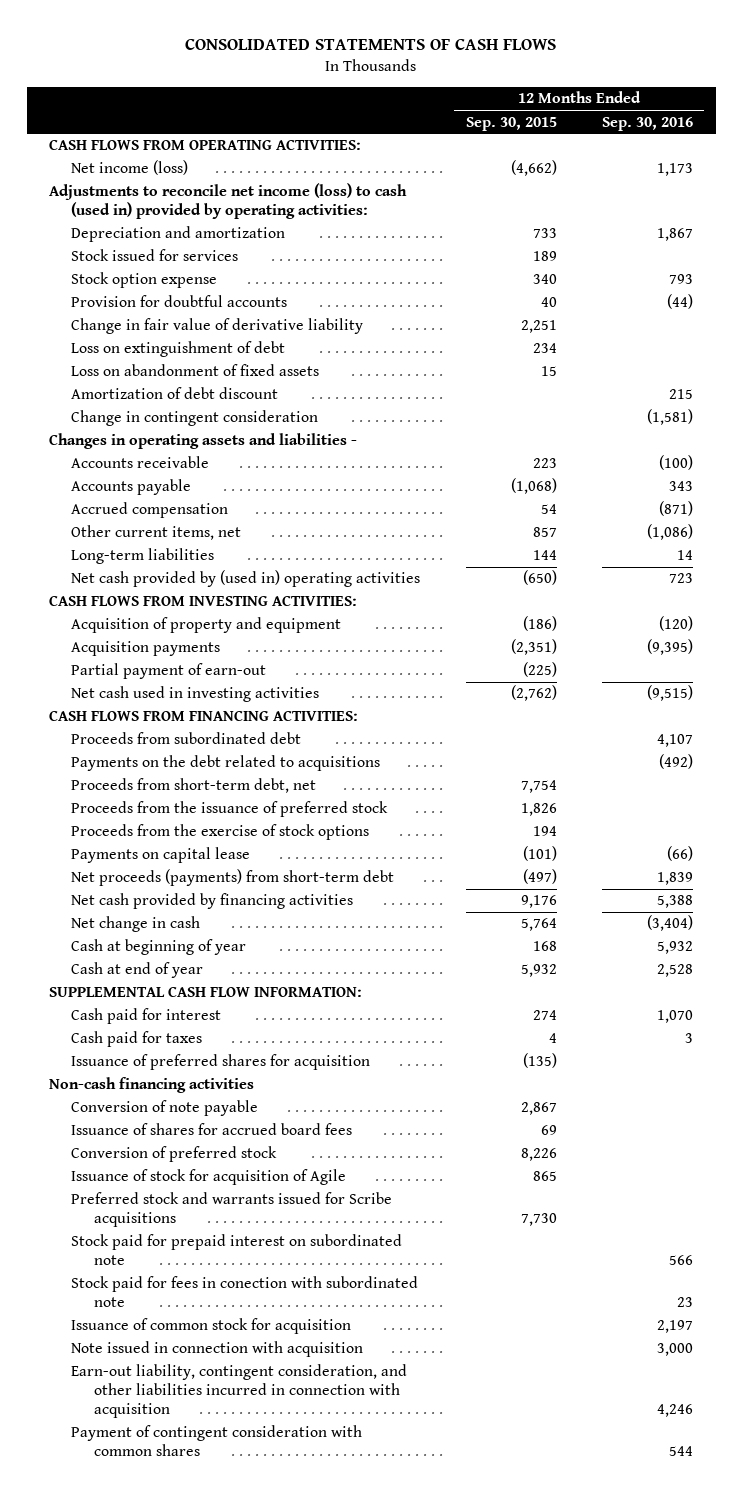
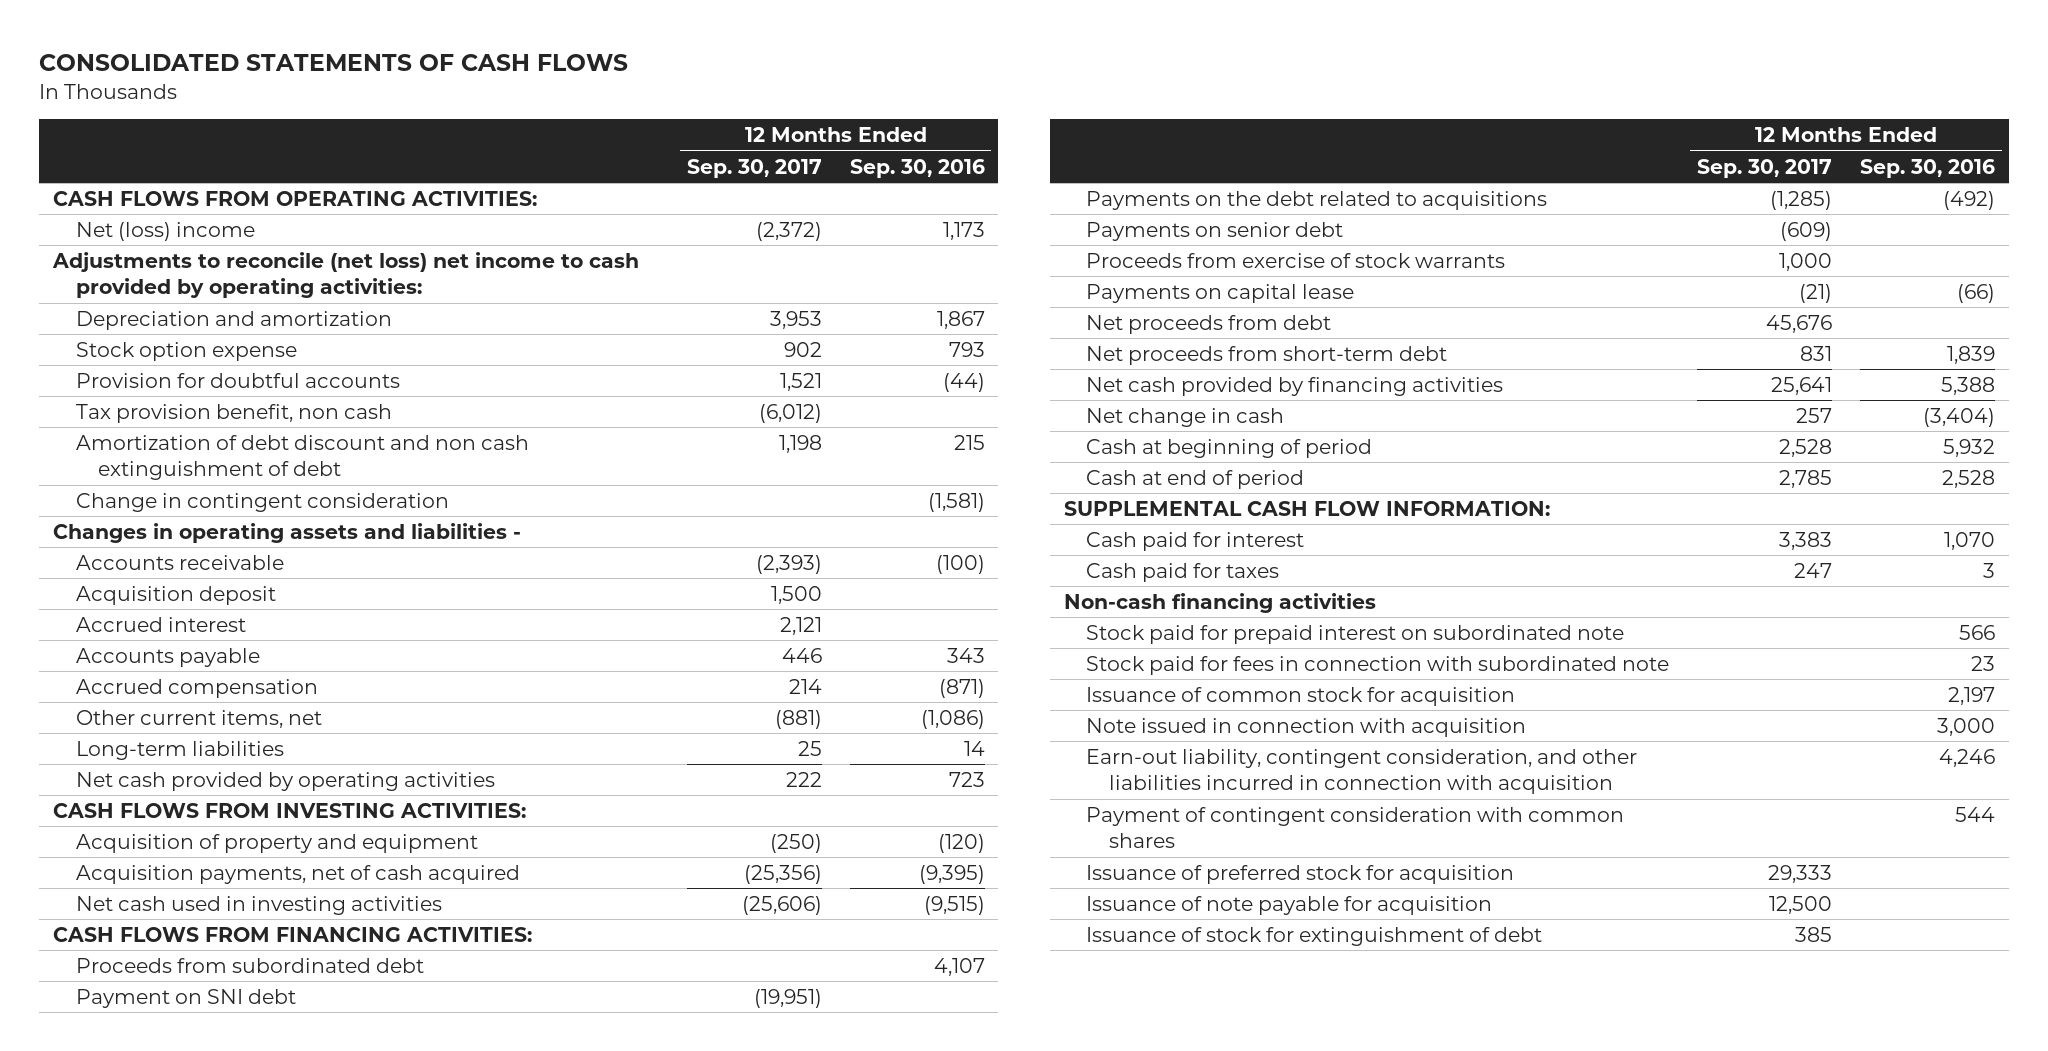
- | 12 Months Ended Sep. 30, 2015 | 12 Months Ended Sep. 30, 2016
+ | 12 Months Ended Sep. 30, 2017 | 12 Months Ended Sep. 30, 2016
- Net income (loss) | (4,662) | 1,173
- Adjustments to reconcile net income (loss) to cash (used in) provided by operating activities:
+ Net (loss) income | (2,372) | 1,173
+ Adjustments to reconcile (net loss) net income to cash provided by operating activities:
- Stock issued for services | 189 |
- Change in fair value of derivative liability | 2,251 |
- Loss on extinguishment of debt | 234 |
- Loss on abandonment of fixed assets | 15 |
- Amortization of debt discount | | 215
+ Tax provision benefit, non cash | (6,012) |
+ Amortization of debt discount and non cash extinguishment of debt | 1,198 | 215
+ Acquisition deposit | 1,500 |
+ Accrued interest | 2,121 |
- Net cash provided by (used in) operating activities | (650) | 723
+ Net cash provided by operating activities | 222 | 723
- Acquisition payments | (2,351) | (9,395)
- Partial payment of earn-out | (225) |
+ Acquisition payments, net of cash acquired | (25,356) | (9,395)
+ Payment on SNI debt | (19,951) |
- Proceeds from short-term debt, net | 7,754 |
- Proceeds from the issuance of preferred stock | 1,826 |
- Proceeds from the exercise of stock options | 194 |
+ Payments on senior debt | (609) |
+ Proceeds from exercise of stock warrants | 1,000 |
- Net proceeds (payments) from short-term debt | (497) | 1,839
+ Net proceeds from debt | 45,676 |
+ Net proceeds from short-term debt | 831 | 1,839
- Cash at beginning of year | 168 | 5,932
- Cash at end of year | 5,932 | 2,528
+ Cash at beginning of period | 2,528 | 5,932
+ Cash at end of period | 2,785 | 2,528
- Issuance of preferred shares for acquisition | (135) |
- Conversion of note payable | 2,867 |
- Issuance of shares for accrued board fees | 69 |
- Conversion of preferred stock | 8,226 |
- Issuance of stock for acquisition of Agile | 865 |
- Preferred stock and warrants issued for Scribe acquisitions | 7,730 |
- Stock paid for fees in conection with subordinated note | | 23
+ Stock paid for fees in connection with subordinated note | | 23
+ Issuance of preferred stock for acquisition | 29,333 |
+ Issuance of note payable for acquisition | 12,500 |
+ Issuance of stock for extinguishment of debt | 385 |

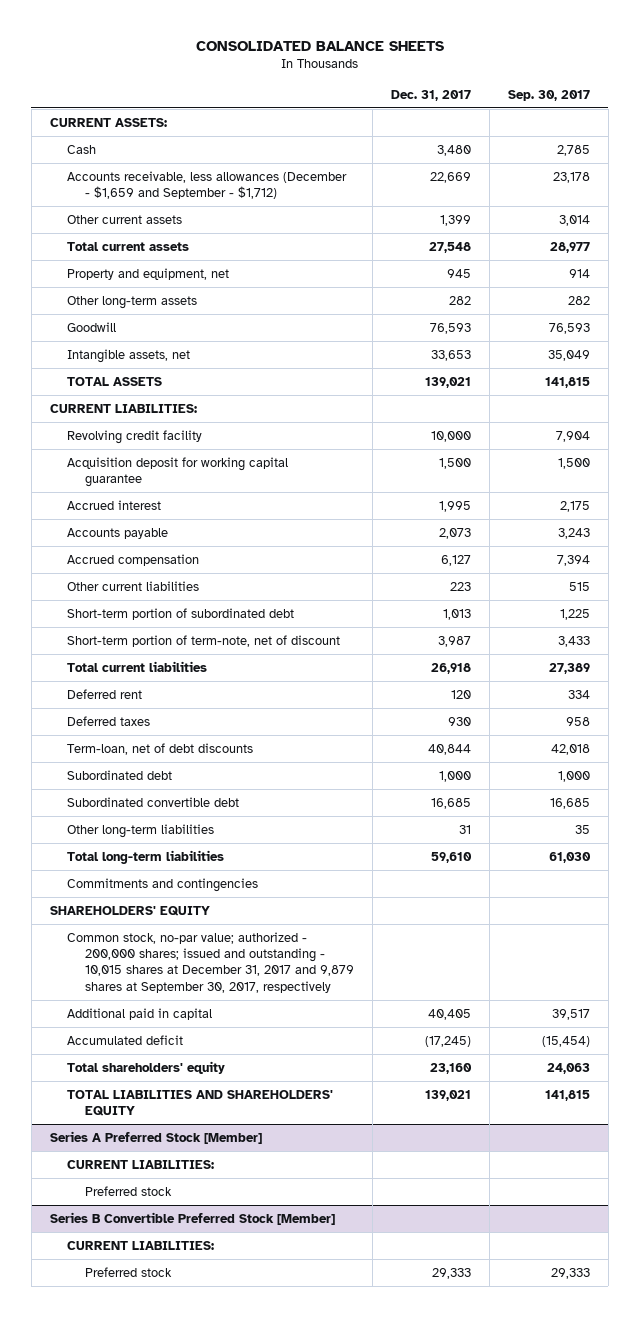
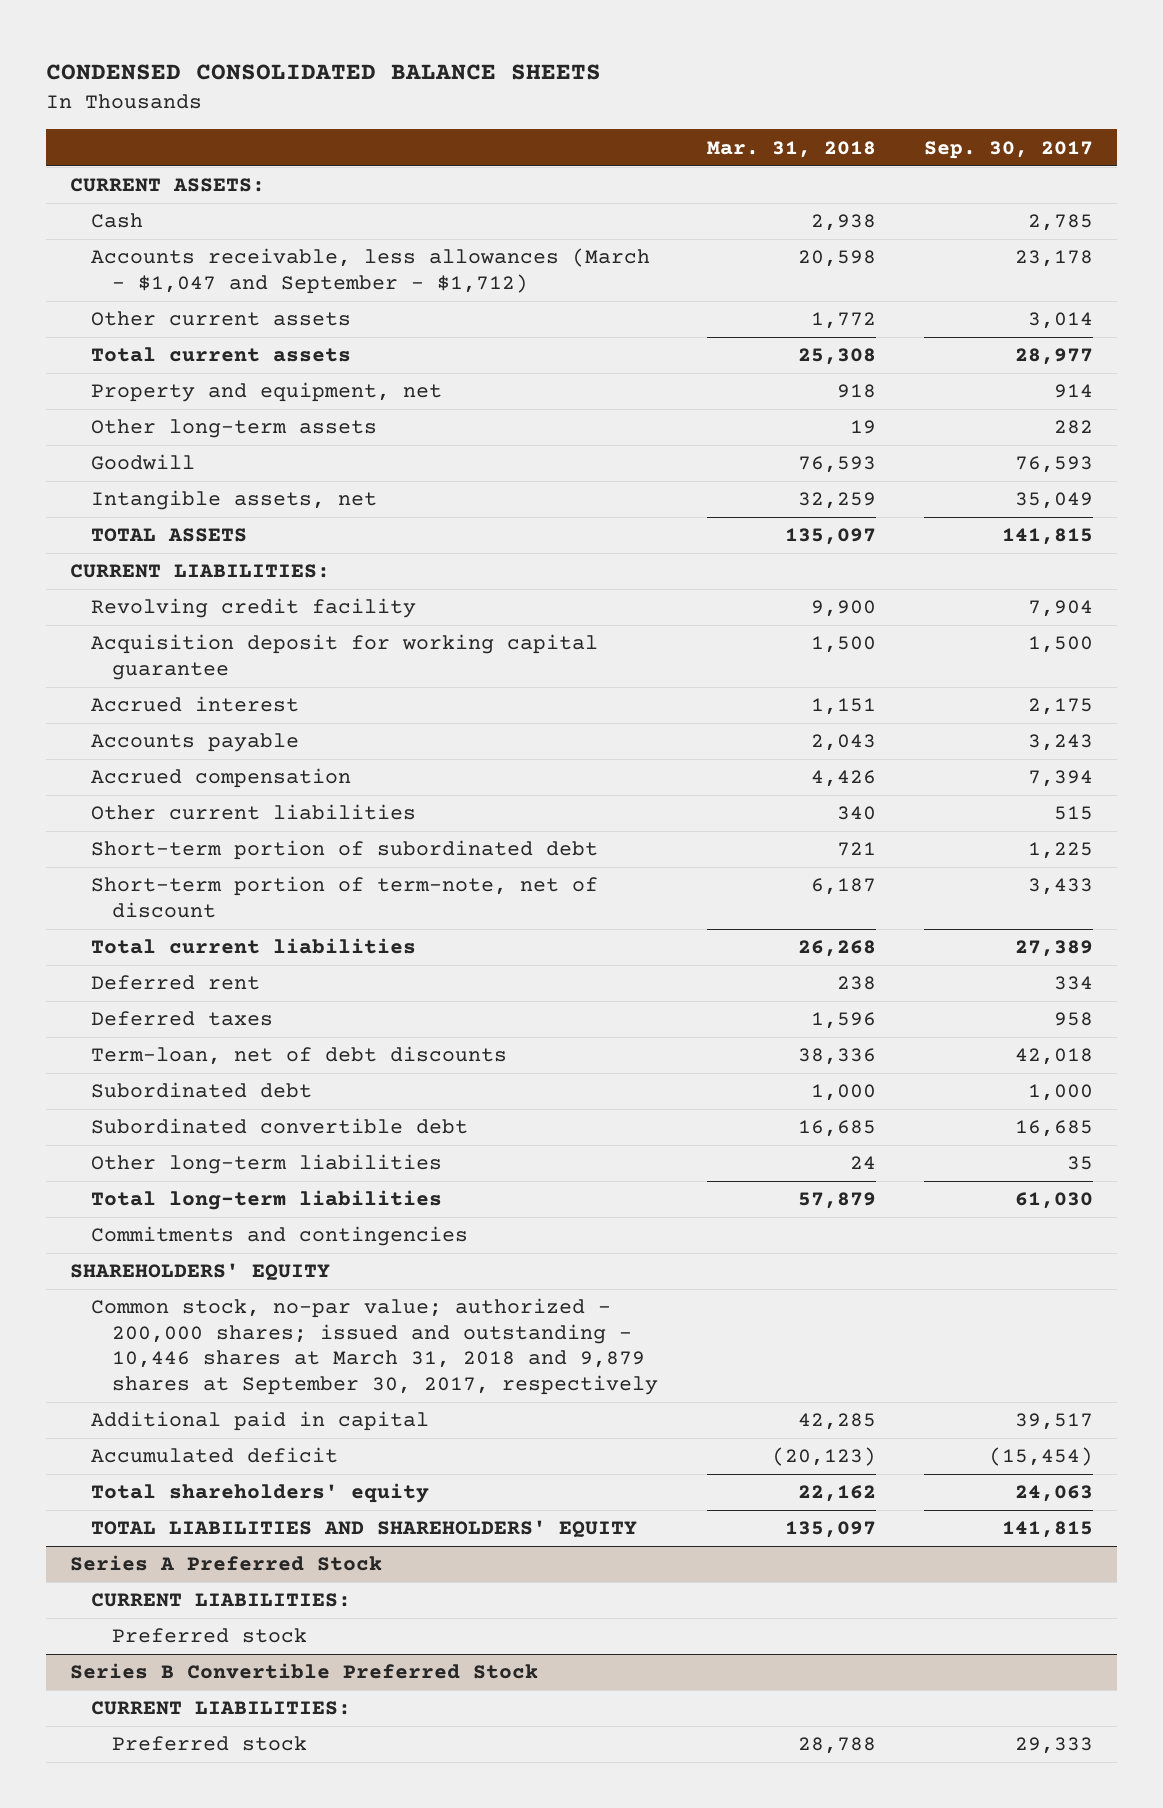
- CONSOLIDATED BALANCE SHEETS
+ CONDENSED CONSOLIDATED BALANCE SHEETS
- | Dec. 31, 2017 | Sep. 30, 2017
+ | Mar. 31, 2018 | Sep. 30, 2017
- Accounts receivable, less allowances (December - $1,659 and September - $1,712) | 22,669 | 23,178
+ Accounts receivable, less allowances (March - $1,047 and September - $1,712) | 20,598 | 23,178
- Common stock, no-par value; authorized - 200,000 shares; issued and outstanding - 10,015 shares at December 31, 2017 and 9,879 shares at September 30, 2017, respectively
+ Common stock, no-par value; authorized - 200,000 shares; issued and outstanding - 10,446 shares at March 31, 2018 and 9,879 shares at September 30, 2017, respectively
- Series A Preferred Stock [Member]
+ Series A Preferred Stock
- Series B Convertible Preferred Stock [Member]
+ Series B Convertible Preferred Stock

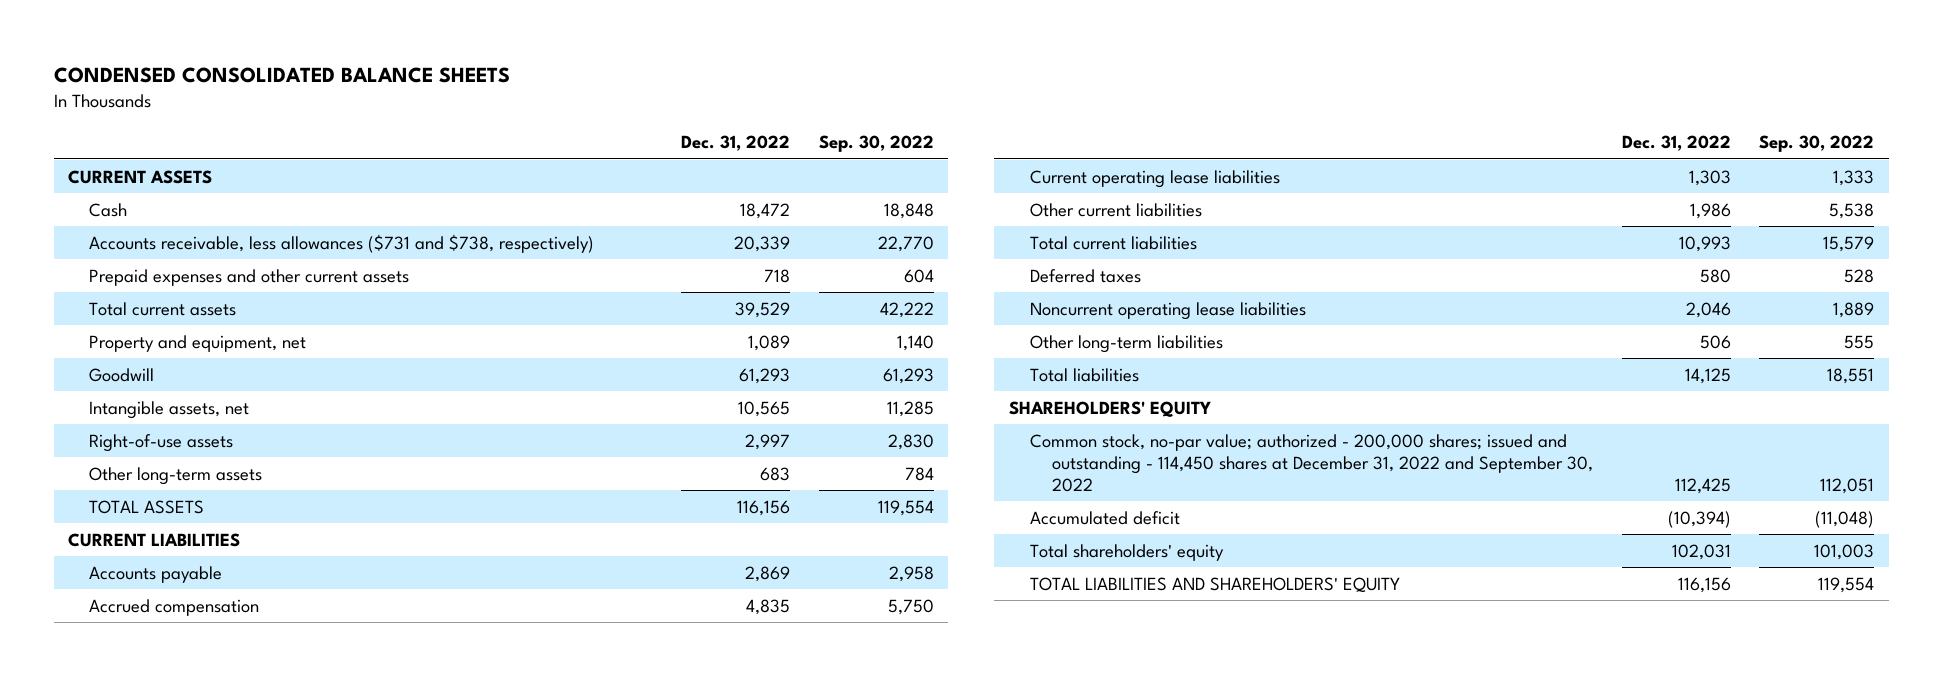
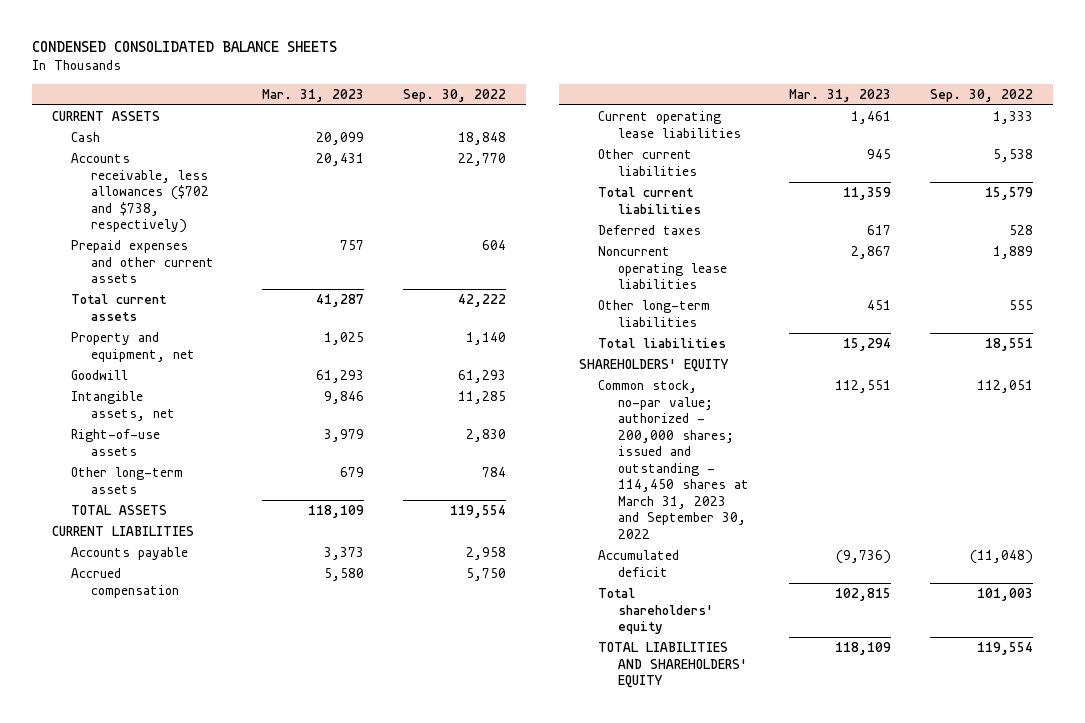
- | Dec. 31, 2022 | Sep. 30, 2022
+ | Mar. 31, 2023 | Sep. 30, 2022
- Accounts receivable, less allowances ($731 and $738, respectively) | 20,339 | 22,770
+ Accounts receivable, less allowances ($702 and $738, respectively) | 20,431 | 22,770
- Common stock, no-par value; authorized - 200,000 shares; issued and outstanding - 114,450 shares at December 31, 2022 and September 30, 2022 | 112,425 | 112,051
+ Common stock, no-par value; authorized - 200,000 shares; issued and outstanding - 114,450 shares at March 31, 2023 and September 30, 2022 | 112,551 | 112,051

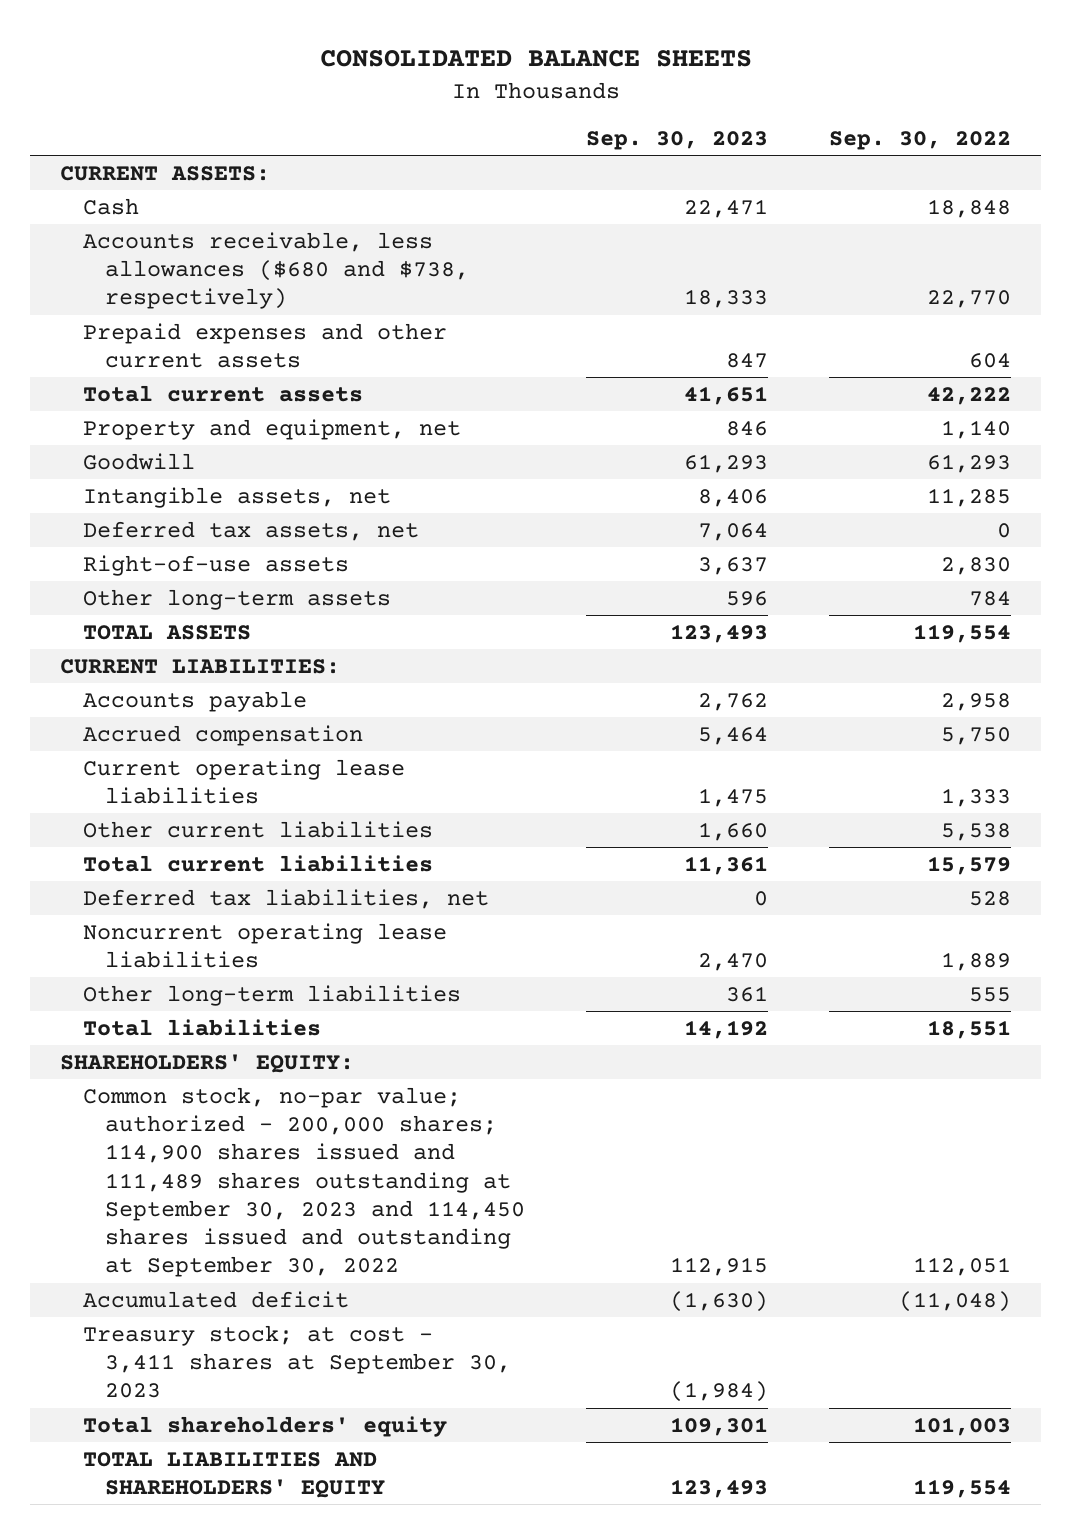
- CONDENSED CONSOLIDATED BALANCE SHEETS
+ CONSOLIDATED BALANCE SHEETS
- | Mar. 31, 2023 | Sep. 30, 2022
+ | Sep. 30, 2023 | Sep. 30, 2022
- CURRENT ASSETS
+ CURRENT ASSETS:
- Accounts receivable, less allowances ($702 and $738, respectively) | 20,431 | 22,770
+ Accounts receivable, less allowances ($680 and $738, respectively) | 18,333 | 22,770
+ Deferred tax assets, net | 7,064 | 0
- CURRENT LIABILITIES
+ CURRENT LIABILITIES:
- Deferred taxes | 617 | 528
+ Deferred tax liabilities, net | 0 | 528
- SHAREHOLDERS' EQUITY
- Common stock, no-par value; authorized - 200,000 shares; issued and outstanding - 114,450 shares at March 31, 2023 and September 30, 2022 | 112,551 | 112,051
+ SHAREHOLDERS' EQUITY:
+ Common stock, no-par value; authorized - 200,000 shares; 114,900 shares issued and 111,489 shares outstanding at September 30, 2023 and 114,450 shares issued and outstanding at September 30, 2022 | 112,915 | 112,051
+ Treasury stock; at cost - 3,411 shares at September 30, 2023 | (1,984) |

